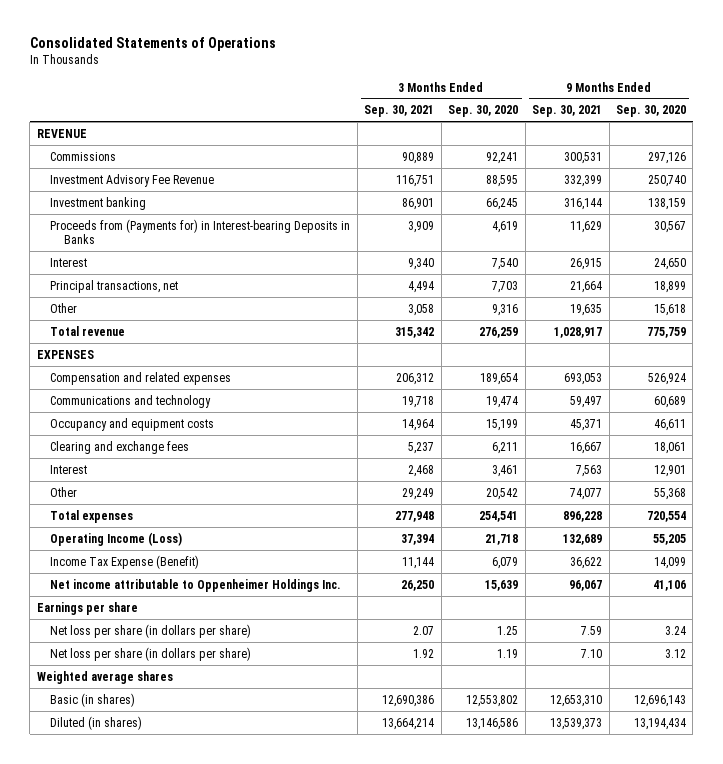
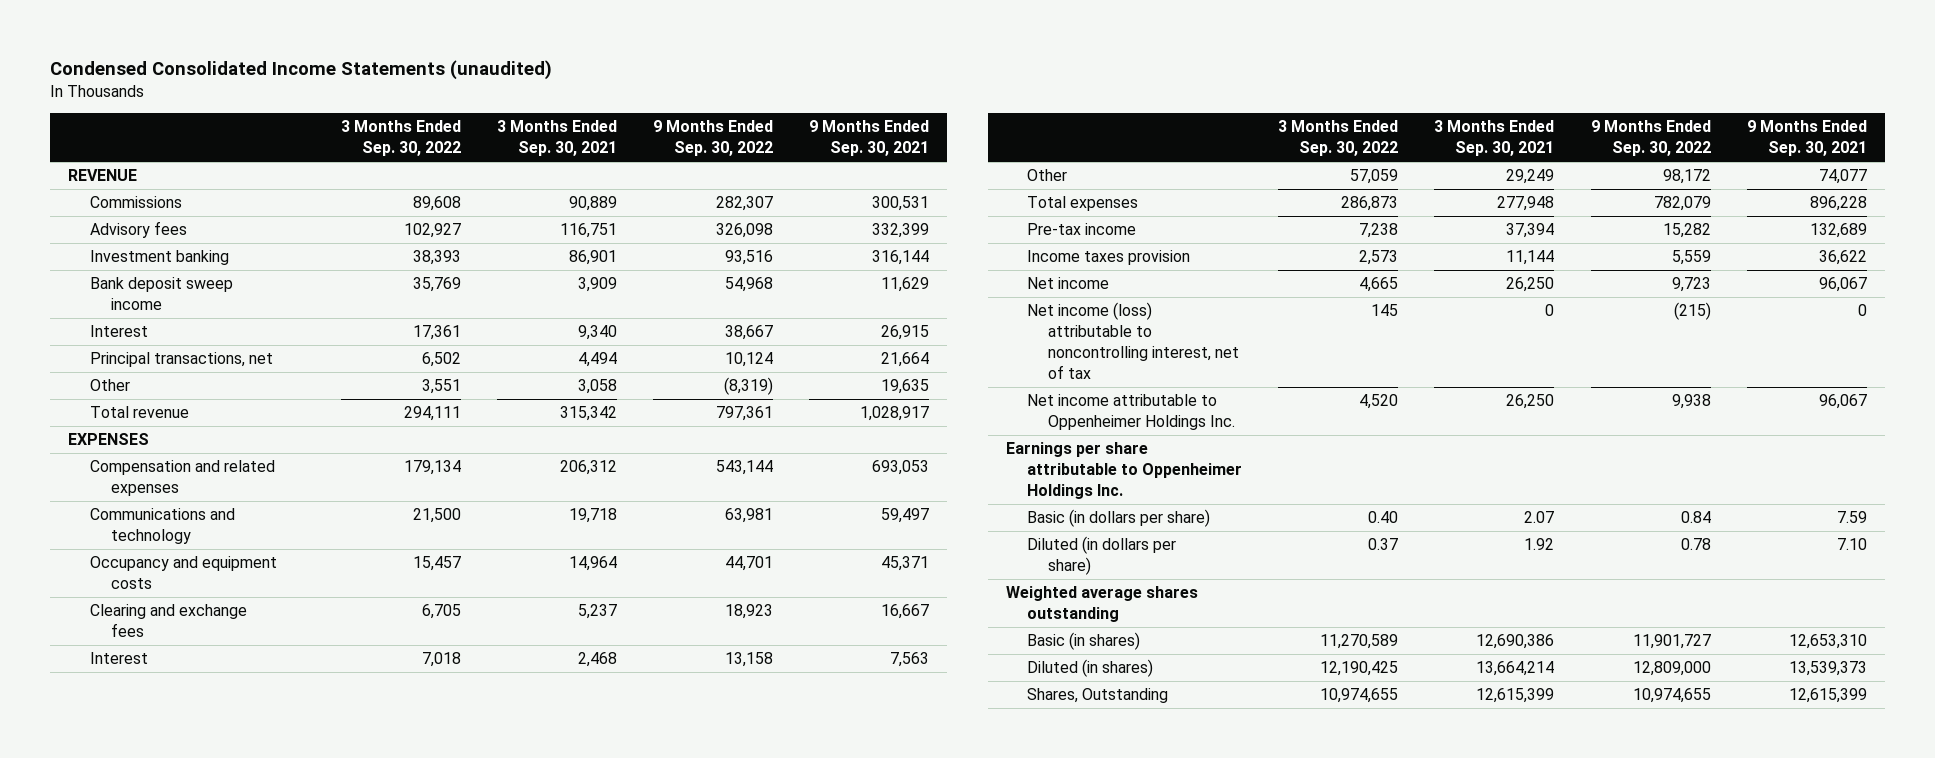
- Consolidated Statements of Operations
+ Condensed Consolidated Income Statements (unaudited)
- | 3 Months Ended Sep. 30, 2021 | 3 Months Ended Sep. 30, 2020 | 9 Months Ended Sep. 30, 2021 | 9 Months Ended Sep. 30, 2020
+ | 3 Months Ended Sep. 30, 2022 | 3 Months Ended Sep. 30, 2021 | 9 Months Ended Sep. 30, 2022 | 9 Months Ended Sep. 30, 2021
- Investment Advisory Fee Revenue | 116,751 | 88,595 | 332,399 | 250,740
+ Advisory fees | 102,927 | 116,751 | 326,098 | 332,399
- Proceeds from (Payments for) in Interest-bearing Deposits in Banks | 3,909 | 4,619 | 11,629 | 30,567
+ Bank deposit sweep income | 35,769 | 3,909 | 54,968 | 11,629
- Operating Income (Loss) | 37,394 | 21,718 | 132,689 | 55,205
- Income Tax Expense (Benefit) | 11,144 | 6,079 | 36,622 | 14,099
+ Pre-tax income | 7,238 | 37,394 | 15,282 | 132,689
+ Income taxes provision | 2,573 | 11,144 | 5,559 | 36,622
+ Net income | 4,665 | 26,250 | 9,723 | 96,067
+ Net income (loss) attributable to noncontrolling interest, net of tax | 145 | 0 | (215) | 0
- Earnings per share
- Net loss per share (in dollars per share) | 2.07 | 1.25 | 7.59 | 3.24
- Net loss per share (in dollars per share) | 1.92 | 1.19 | 7.10 | 3.12
- Weighted average shares
+ Earnings per share attributable to Oppenheimer Holdings Inc.
+ Basic (in dollars per share) | 0.40 | 2.07 | 0.84 | 7.59
+ Diluted (in dollars per share) | 0.37 | 1.92 | 0.78 | 7.10
+ Weighted average shares outstanding
+ Shares, Outstanding | 10,974,655 | 12,615,399 | 10,974,655 | 12,615,399

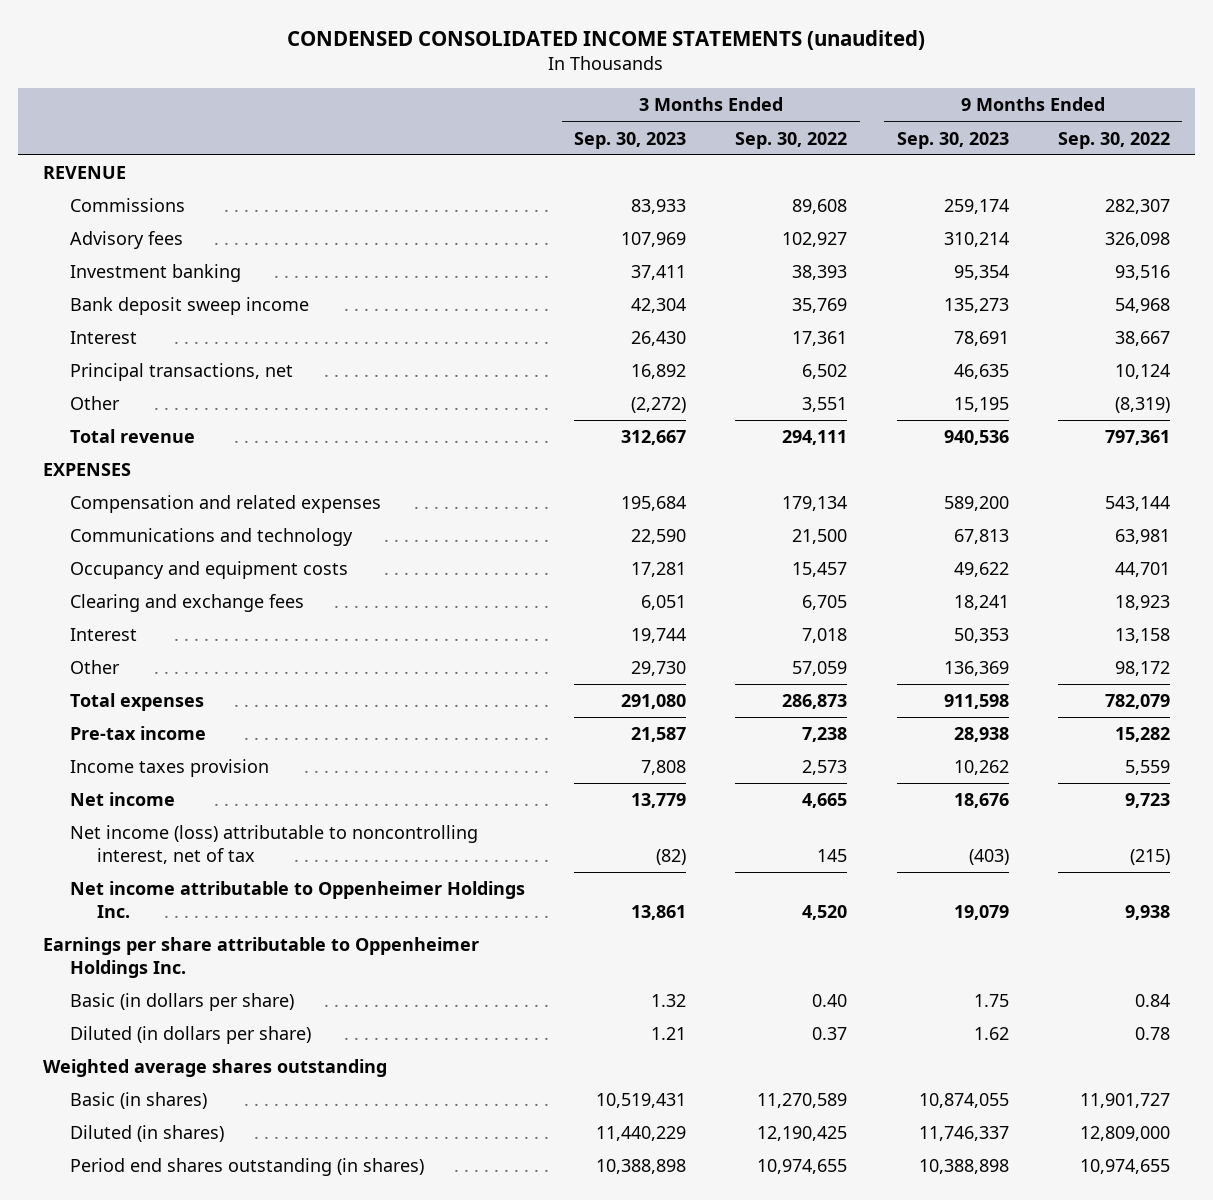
- Condensed Consolidated Income Statements (unaudited)
+ CONDENSED CONSOLIDATED INCOME STATEMENTS (unaudited)
- | 3 Months Ended Sep. 30, 2022 | 3 Months Ended Sep. 30, 2021 | 9 Months Ended Sep. 30, 2022 | 9 Months Ended Sep. 30, 2021
+ | 3 Months Ended Sep. 30, 2023 | 3 Months Ended Sep. 30, 2022 | 9 Months Ended Sep. 30, 2023 | 9 Months Ended Sep. 30, 2022
- Shares, Outstanding | 10,974,655 | 12,615,399 | 10,974,655 | 12,615,399
+ Period end shares outstanding (in shares) | 10,388,898 | 10,974,655 | 10,388,898 | 10,974,655

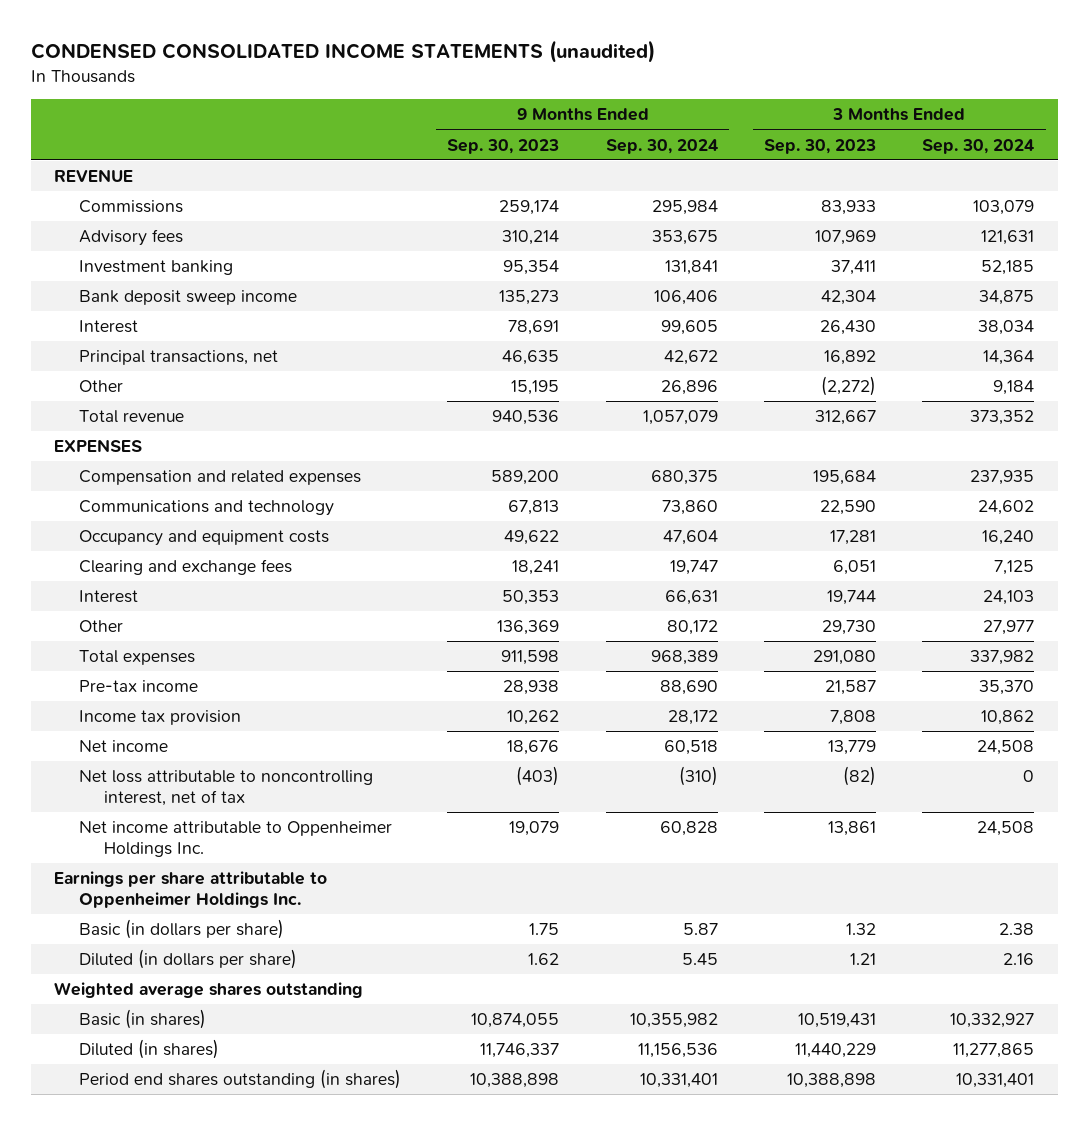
- | 3 Months Ended Sep. 30, 2023 | 3 Months Ended Sep. 30, 2022 | 9 Months Ended Sep. 30, 2023 | 9 Months Ended Sep. 30, 2022
+ | 9 Months Ended Sep. 30, 2023 | 9 Months Ended Sep. 30, 2024 | 3 Months Ended Sep. 30, 2023 | 3 Months Ended Sep. 30, 2024
- Income taxes provision | 7,808 | 2,573 | 10,262 | 5,559
+ Income tax provision | 10,262 | 28,172 | 7,808 | 10,862
- Net income (loss) attributable to noncontrolling interest, net of tax | (82) | 145 | (403) | (215)
+ Net loss attributable to noncontrolling interest, net of tax | (403) | (310) | (82) | 0

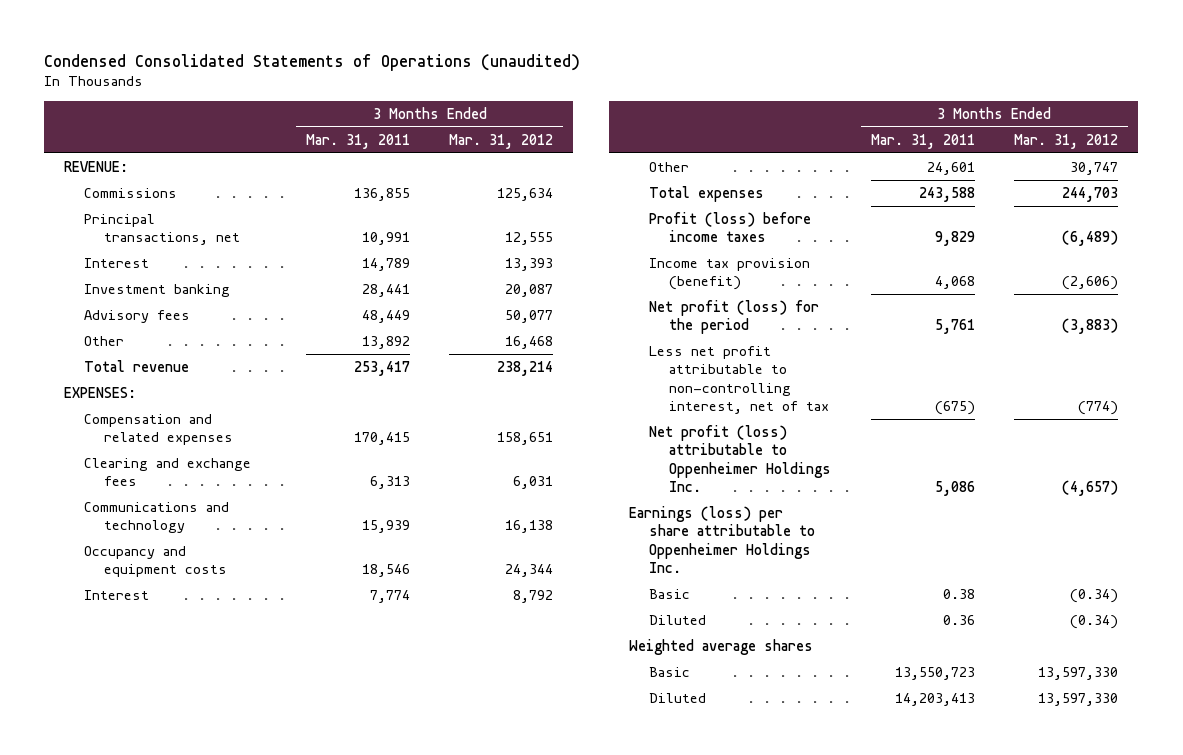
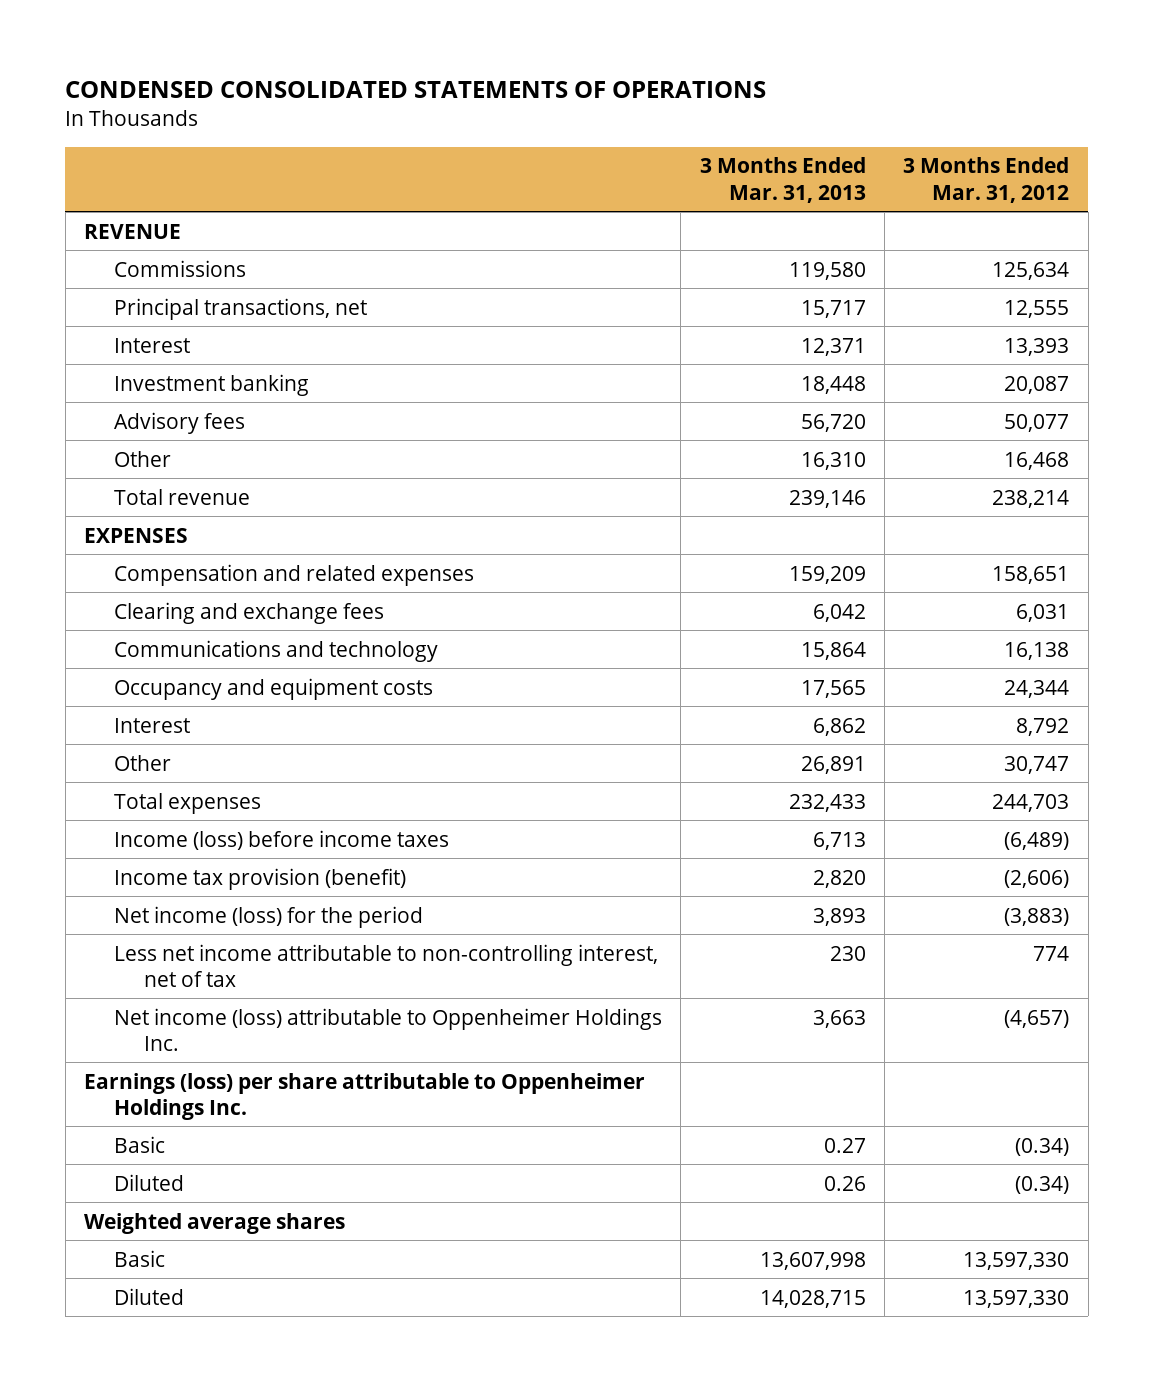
- Condensed Consolidated Statements of Operations (unaudited)
+ CONDENSED CONSOLIDATED STATEMENTS OF OPERATIONS
- | 3 Months Ended Mar. 31, 2011 | 3 Months Ended Mar. 31, 2012
+ | 3 Months Ended Mar. 31, 2013 | 3 Months Ended Mar. 31, 2012
- REVENUE:
+ REVENUE
- EXPENSES:
+ EXPENSES
- Profit (loss) before income taxes | 9,829 | (6,489)
+ Income (loss) before income taxes | 6,713 | (6,489)
- Net profit (loss) for the period | 5,761 | (3,883)
- Less net profit attributable to non-controlling interest, net of tax | (675) | (774)
- Net profit (loss) attributable to Oppenheimer Holdings Inc. | 5,086 | (4,657)
+ Net income (loss) for the period | 3,893 | (3,883)
+ Less net income attributable to non-controlling interest, net of tax | 230 | 774
+ Net income (loss) attributable to Oppenheimer Holdings Inc. | 3,663 | (4,657)

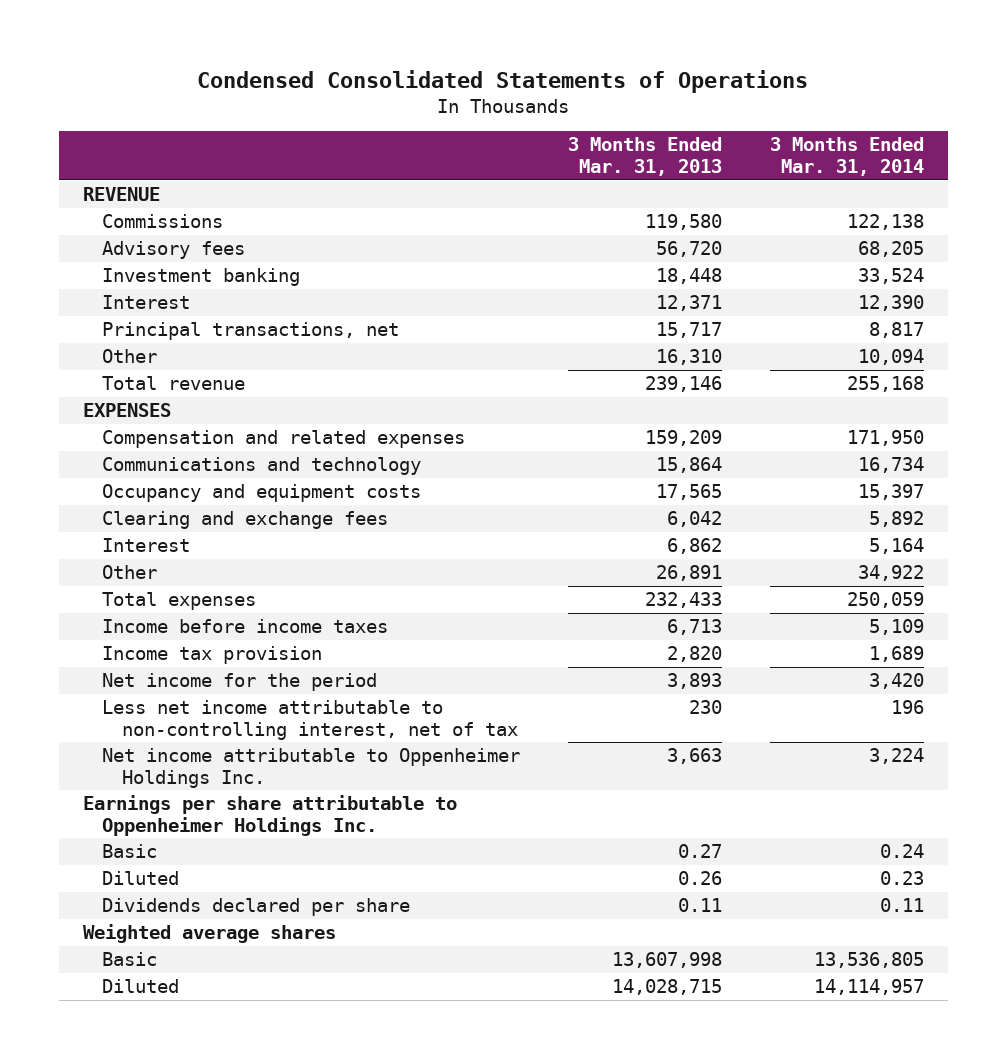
- CONDENSED CONSOLIDATED STATEMENTS OF OPERATIONS
+ Condensed Consolidated Statements of Operations
- | 3 Months Ended Mar. 31, 2013 | 3 Months Ended Mar. 31, 2012
+ | 3 Months Ended Mar. 31, 2013 | 3 Months Ended Mar. 31, 2014
moved down: Investment banking | 18,448 | 33,524
moved down: Interest | 12,371 | 12,390
moved down: Principal transactions, net | 15,717 | 8,817
moved down: Clearing and exchange fees | 6,042 | 5,892
- Income (loss) before income taxes | 6,713 | (6,489)
- Income tax provision (benefit) | 2,820 | (2,606)
- Net income (loss) for the period | 3,893 | (3,883)
+ Income before income taxes | 6,713 | 5,109
+ Income tax provision | 2,820 | 1,689
+ Net income for the period | 3,893 | 3,420
- Net income (loss) attributable to Oppenheimer Holdings Inc. | 3,663 | (4,657)
- Earnings (loss) per share attributable to Oppenheimer Holdings Inc.
+ Net income attributable to Oppenheimer Holdings Inc. | 3,663 | 3,224
+ Earnings per share attributable to Oppenheimer Holdings Inc.
+ Dividends declared per share | 0.11 | 0.11

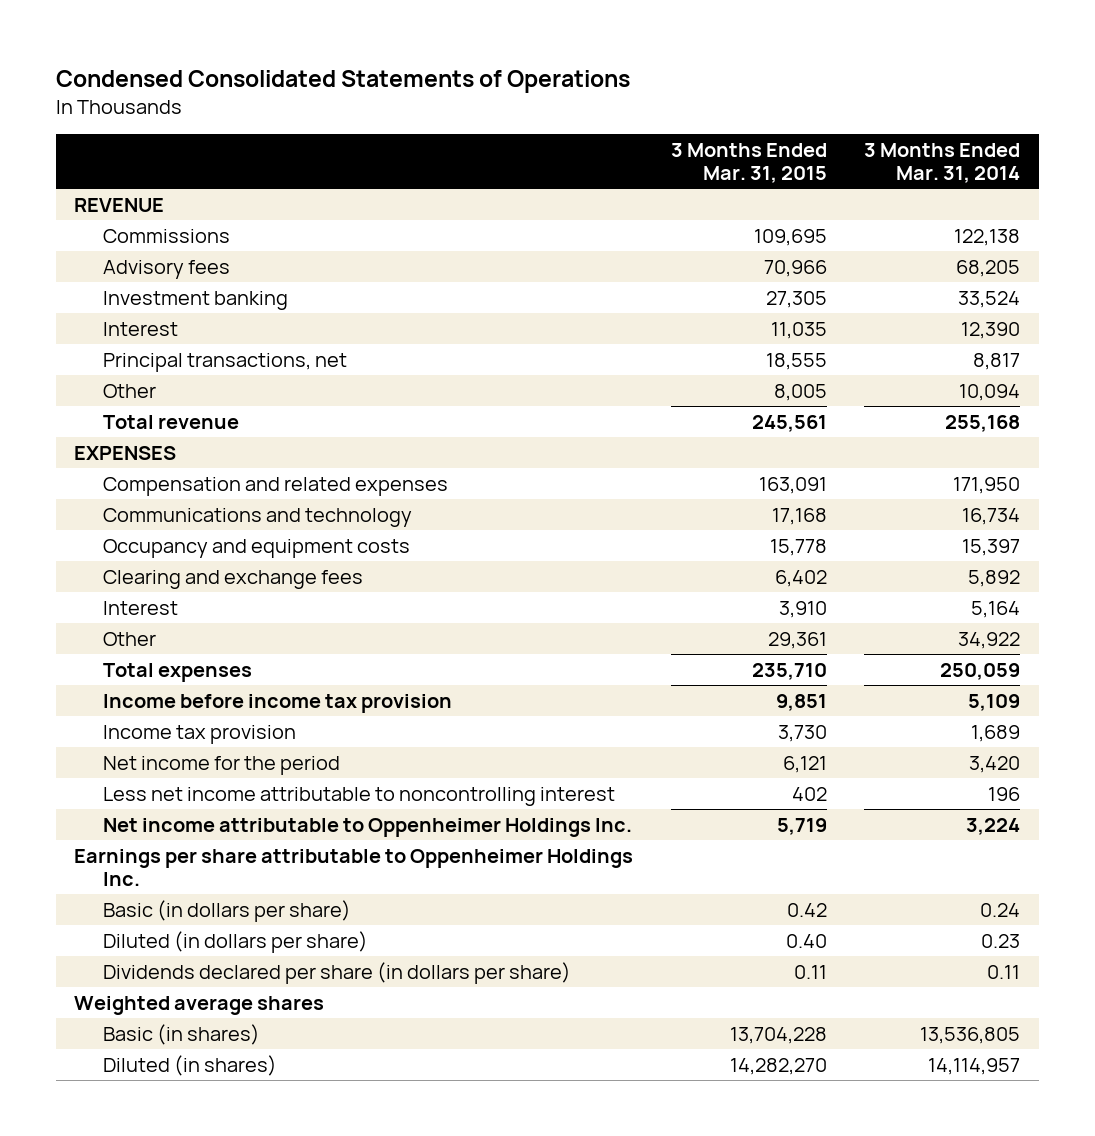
- | 3 Months Ended Mar. 31, 2013 | 3 Months Ended Mar. 31, 2014
+ | 3 Months Ended Mar. 31, 2015 | 3 Months Ended Mar. 31, 2014
- Income before income taxes | 6,713 | 5,109
+ Income before income tax provision | 9,851 | 5,109
- Less net income attributable to non-controlling interest, net of tax | 230 | 196
+ Less net income attributable to noncontrolling interest | 402 | 196
- Basic | 0.27 | 0.24
- Diluted | 0.26 | 0.23
- Dividends declared per share | 0.11 | 0.11
+ Basic (in dollars per share) | 0.42 | 0.24
+ Diluted (in dollars per share) | 0.40 | 0.23
+ Dividends declared per share (in dollars per share) | 0.11 | 0.11
- Basic | 13,607,998 | 13,536,805
- Diluted | 14,028,715 | 14,114,957
+ Basic (in shares) | 13,704,228 | 13,536,805
+ Diluted (in shares) | 14,282,270 | 14,114,957

